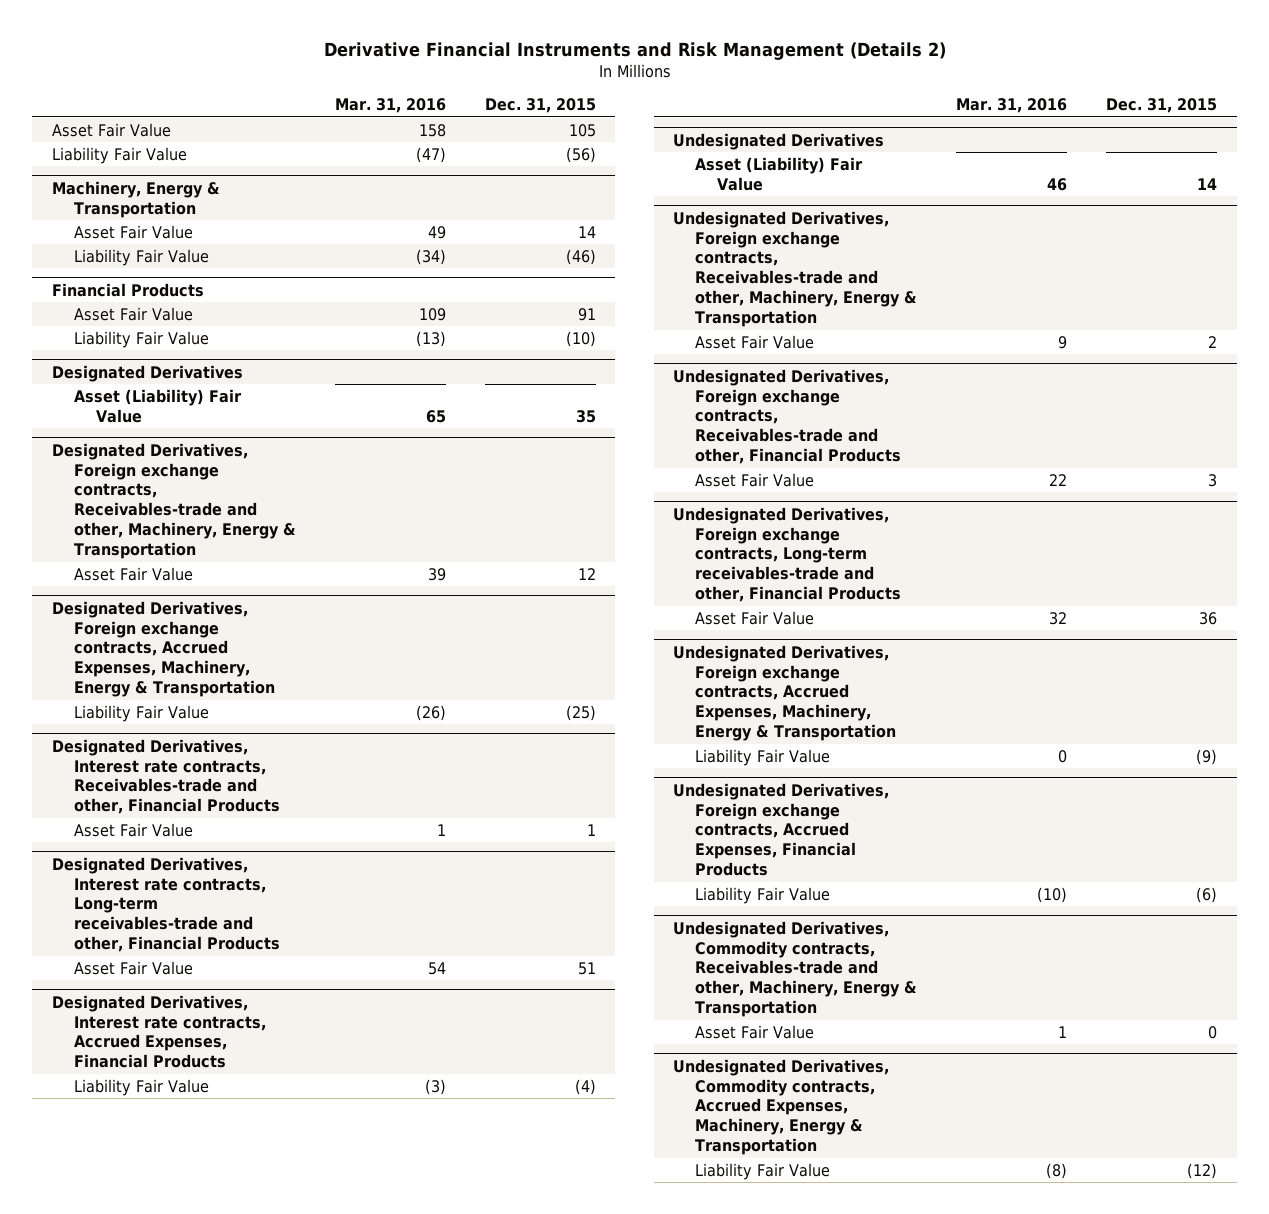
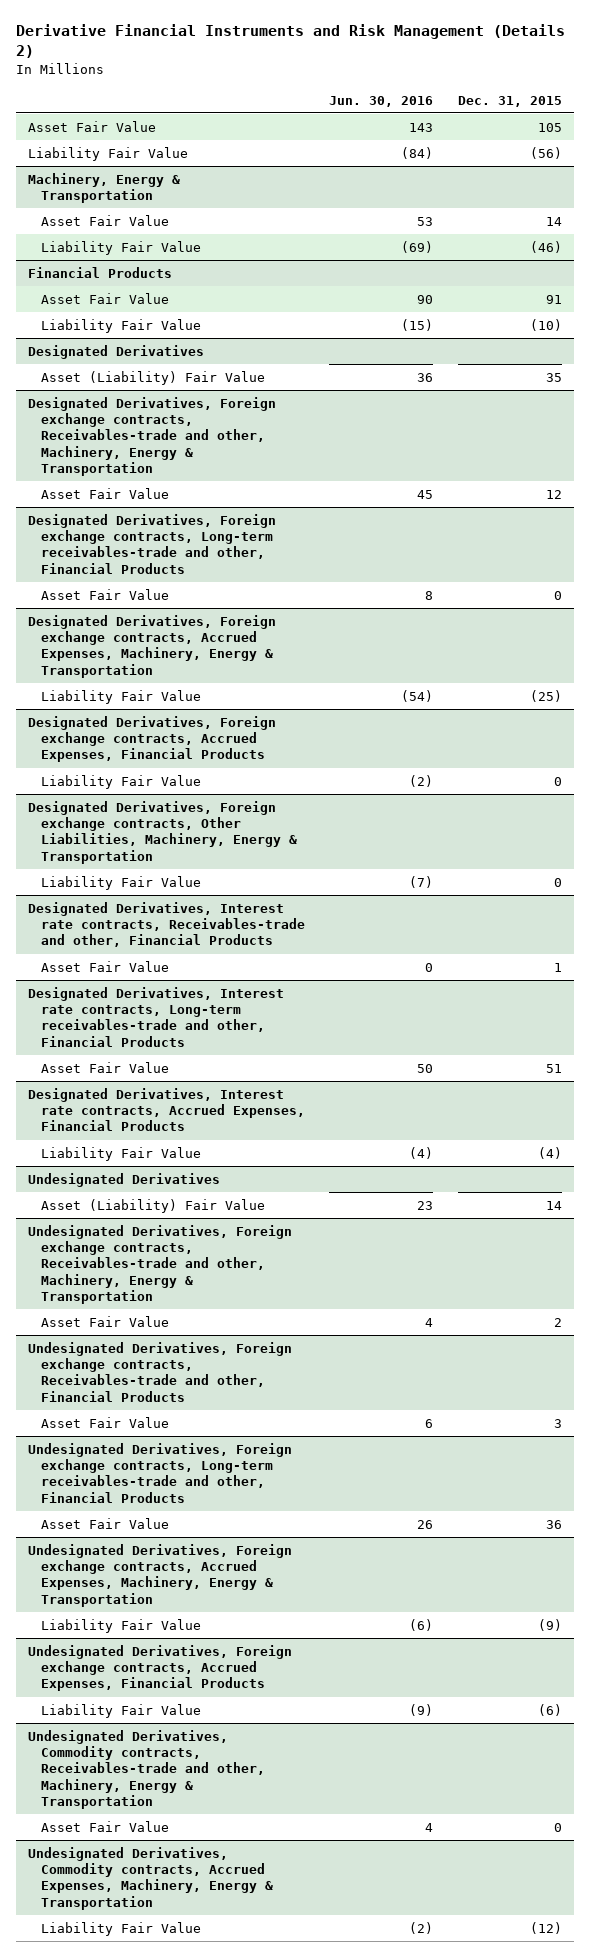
- | Mar. 31, 2016 | Dec. 31, 2015
+ | Jun. 30, 2016 | Dec. 31, 2015
+ Designated Derivatives, Foreign exchange contracts, Long-term receivables-trade and other, Financial Products
+ Asset Fair Value | 8 | 0
+ Designated Derivatives, Foreign exchange contracts, Accrued Expenses, Financial Products
+ Liability Fair Value | (2) | 0
+ Designated Derivatives, Foreign exchange contracts, Other Liabilities, Machinery, Energy & Transportation
+ Liability Fair Value | (7) | 0

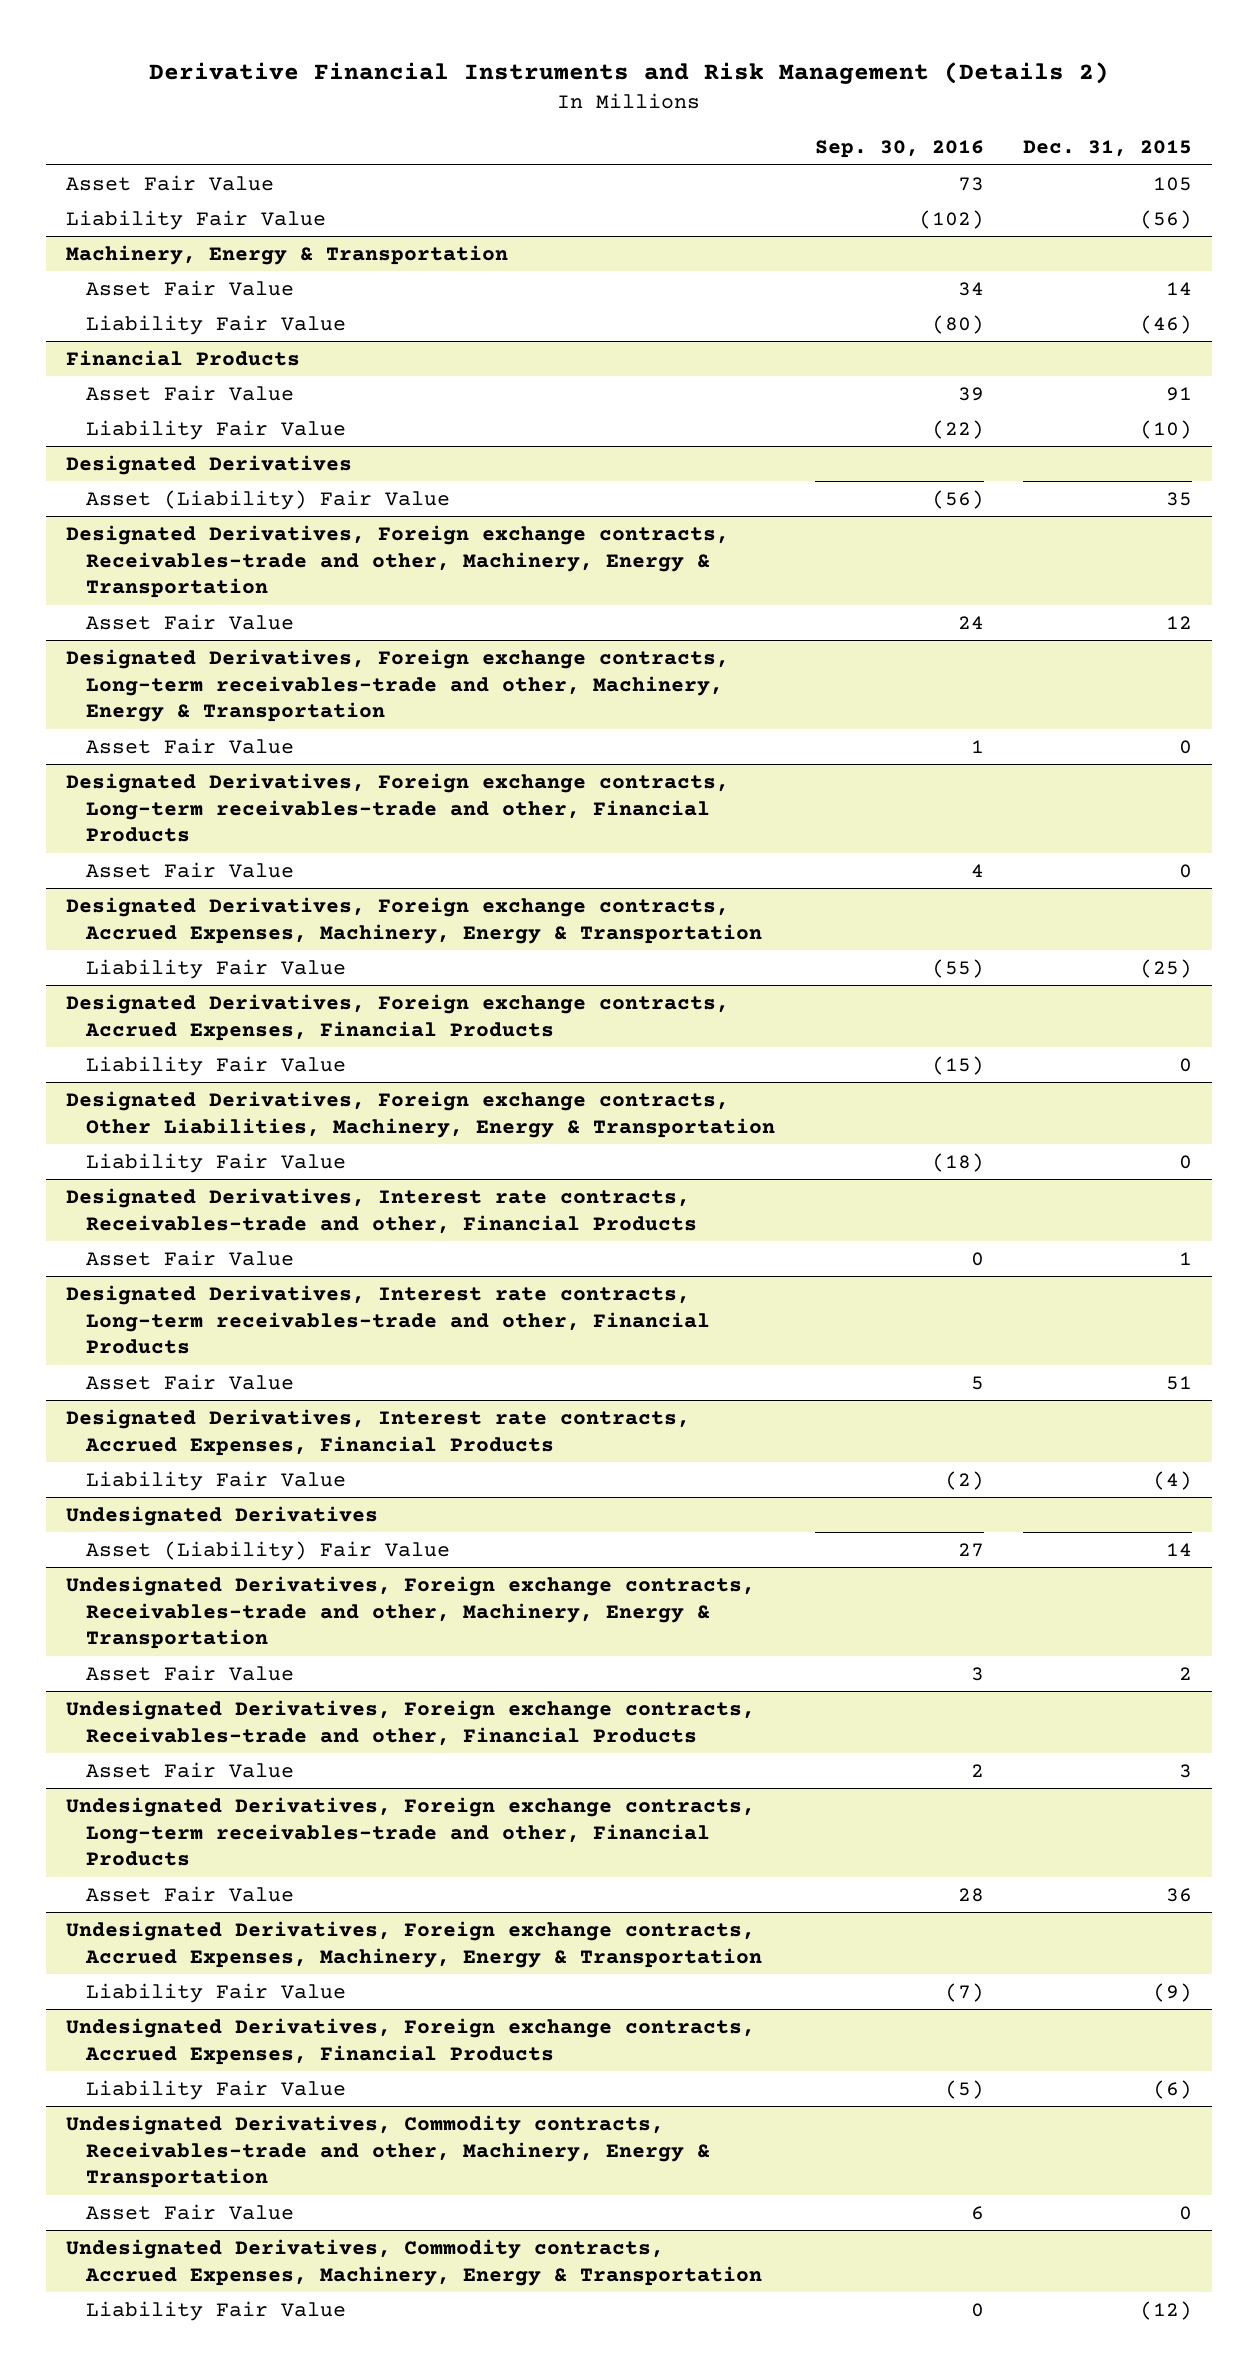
- | Jun. 30, 2016 | Dec. 31, 2015
+ | Sep. 30, 2016 | Dec. 31, 2015
+ Designated Derivatives, Foreign exchange contracts, Long-term receivables-trade and other, Machinery, Energy & Transportation
+ Asset Fair Value | 1 | 0

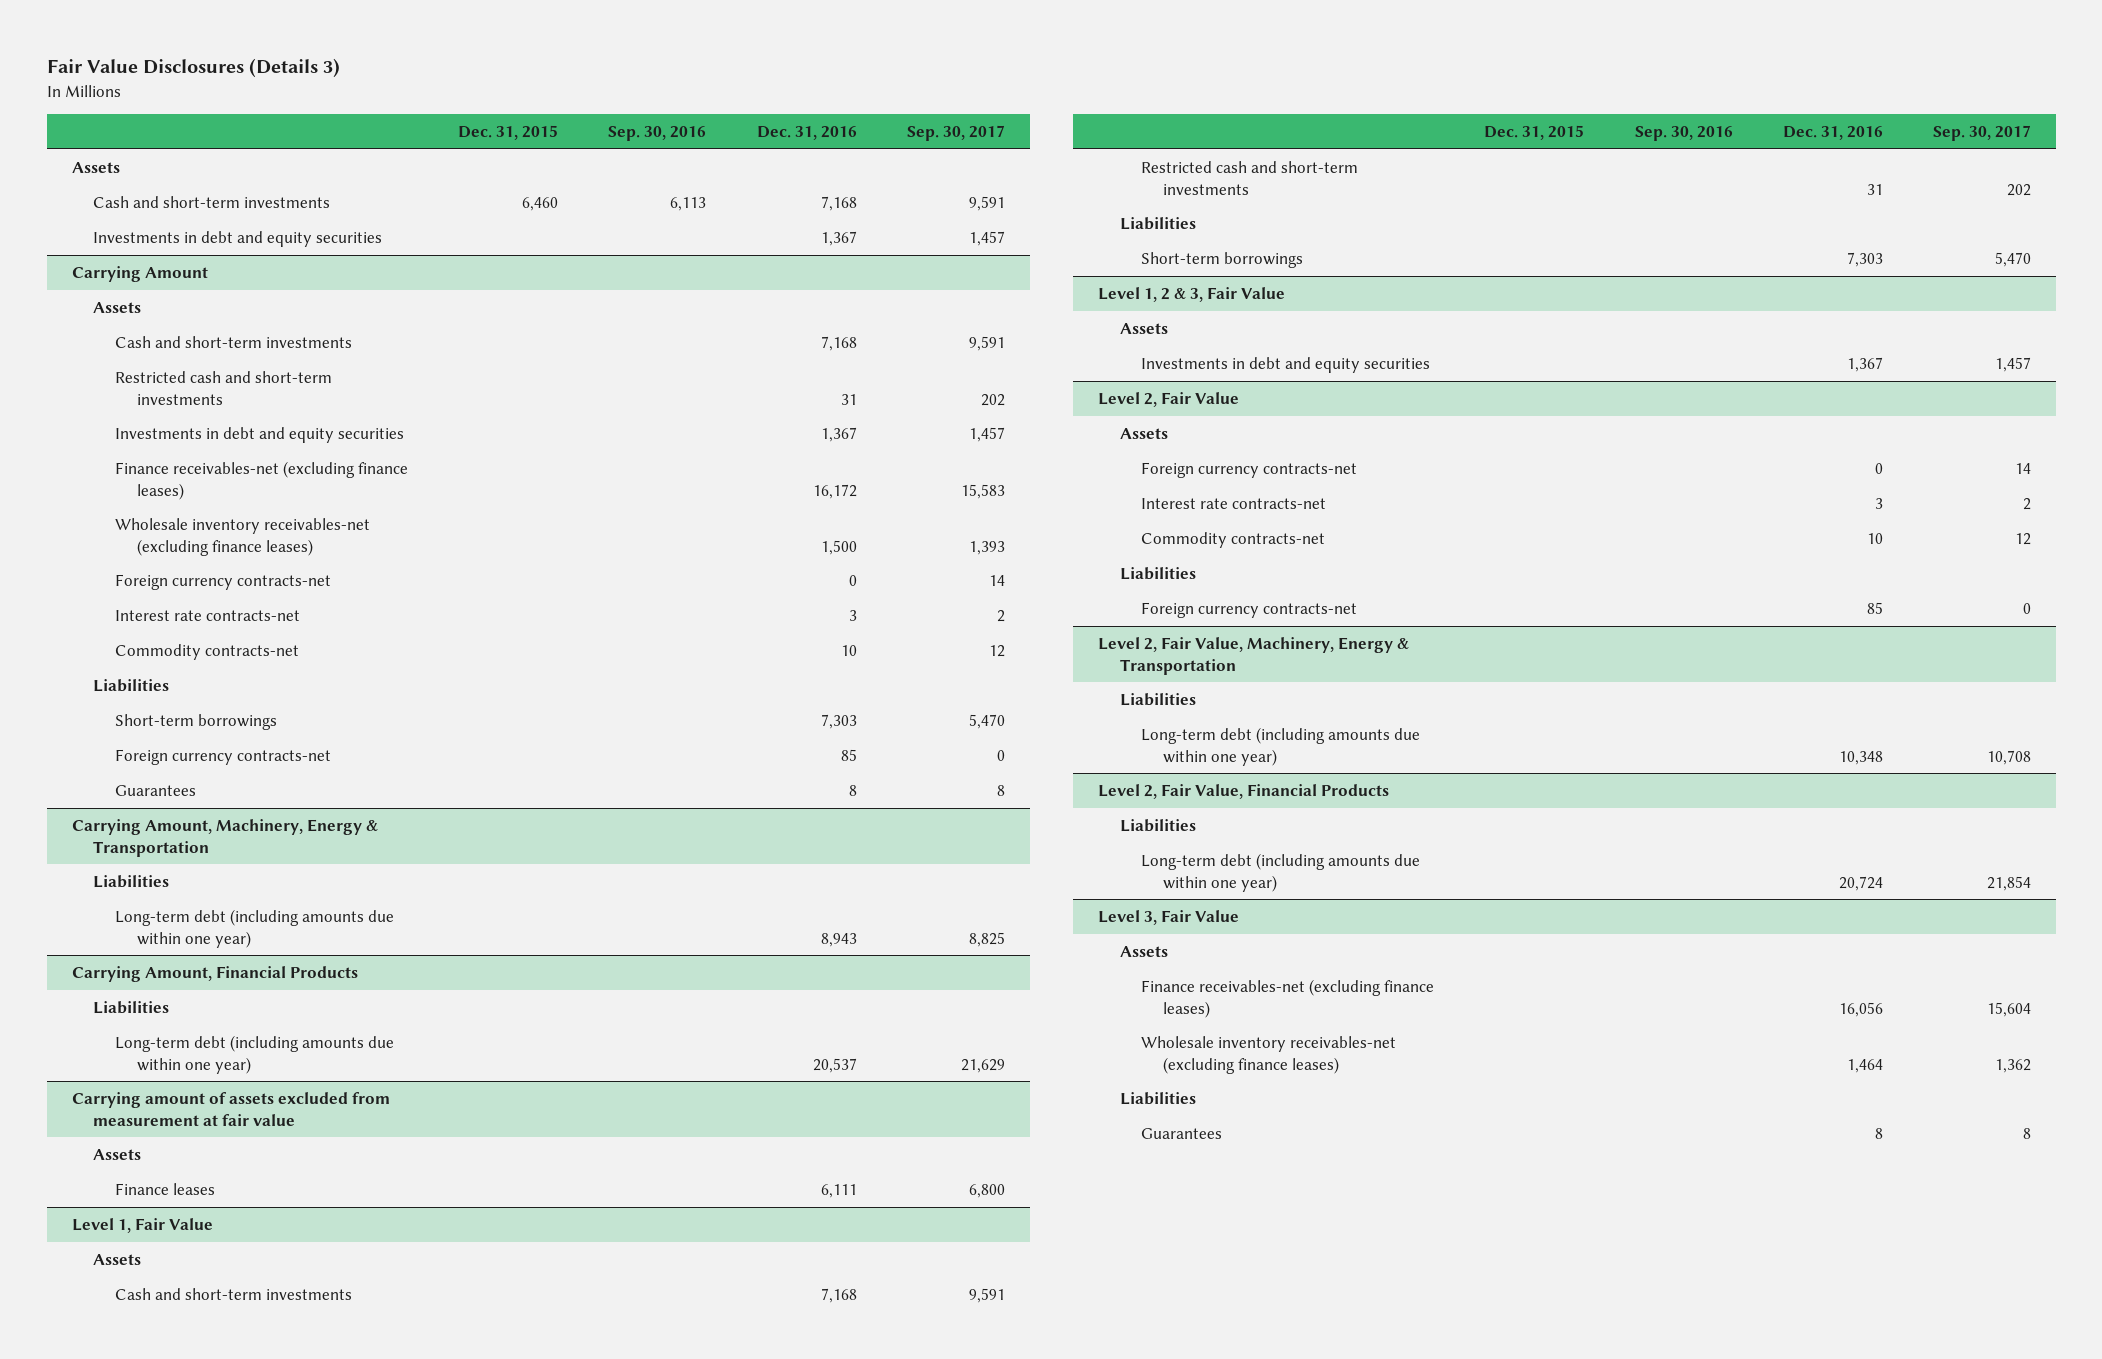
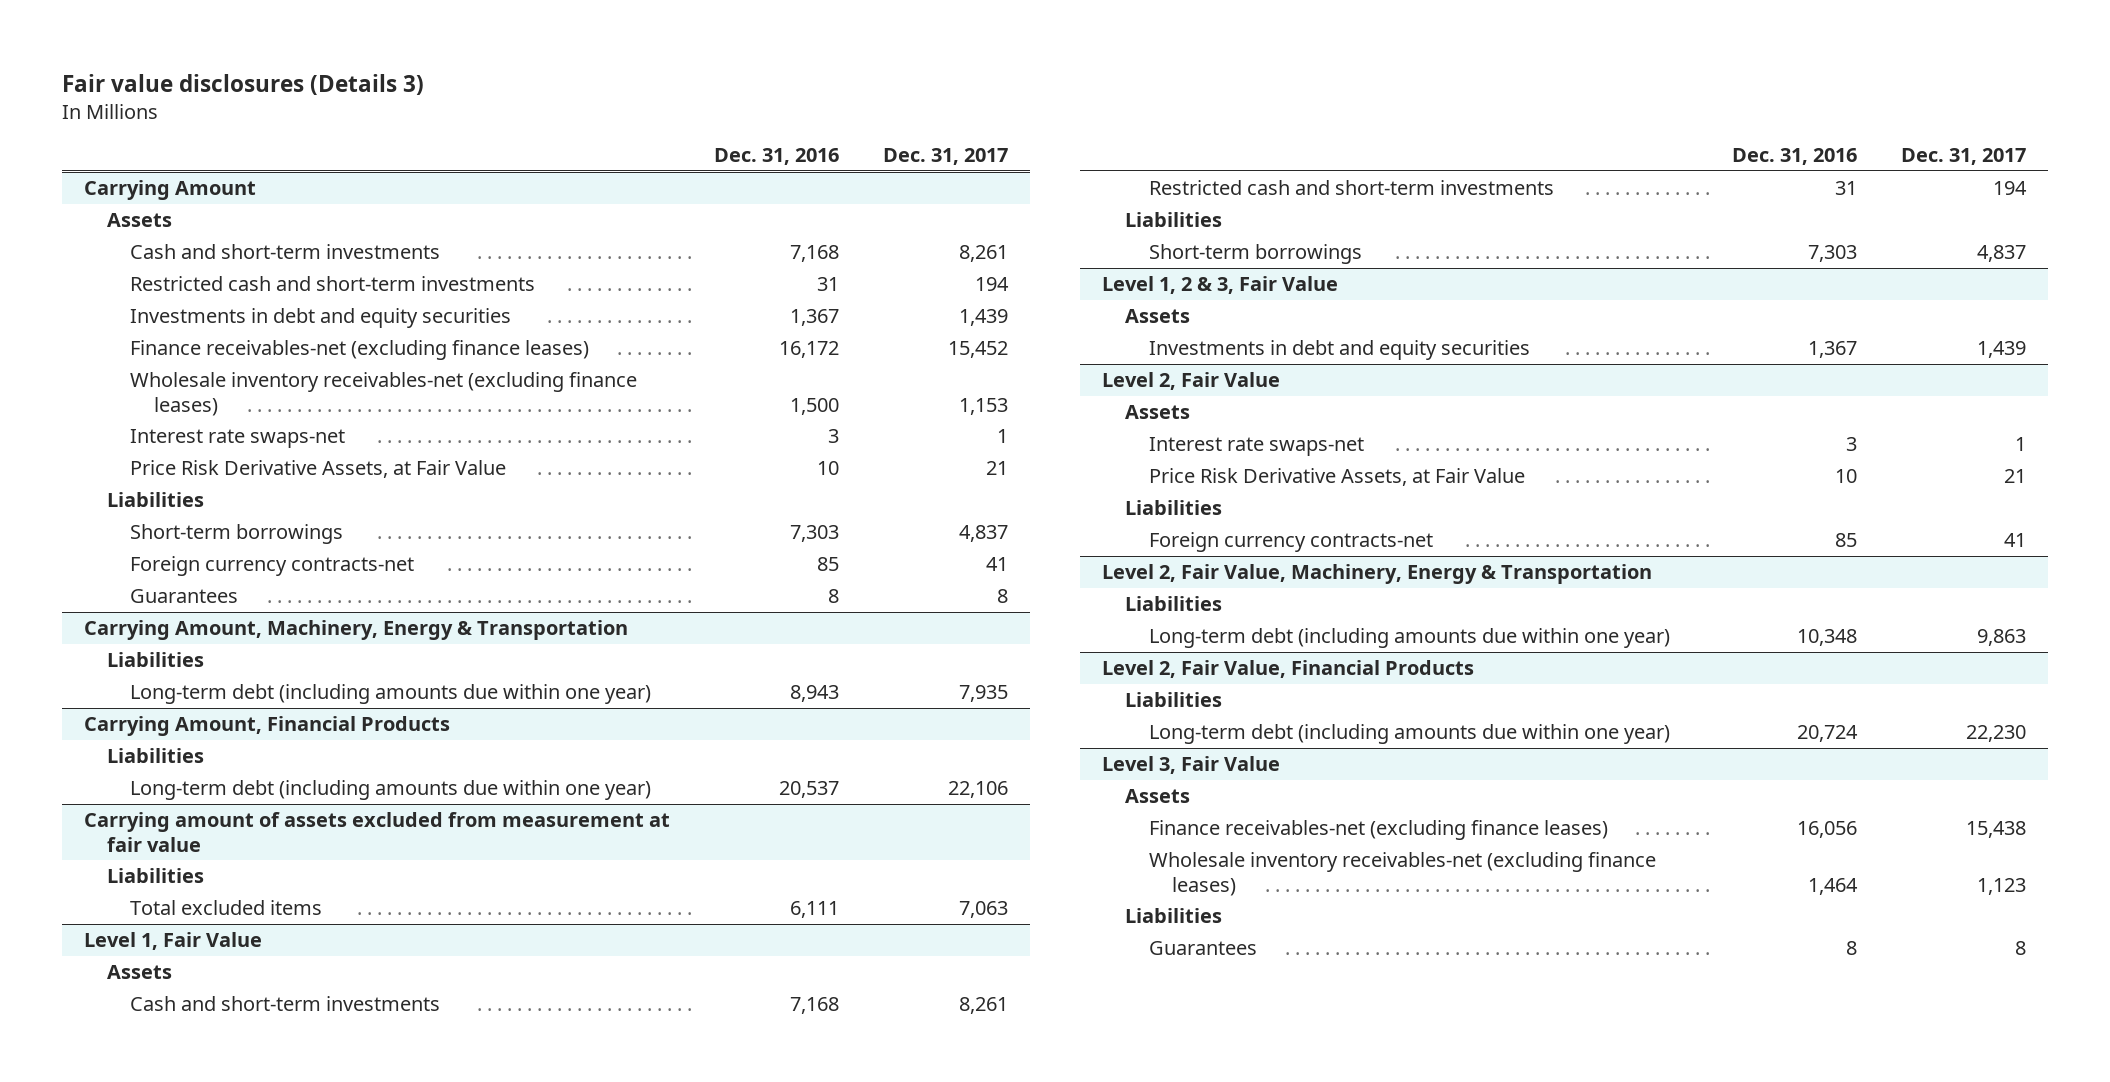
- Fair Value Disclosures (Details 3)
+ Fair value disclosures (Details 3)
- | Dec. 31, 2015 | Sep. 30, 2016 | Dec. 31, 2016 | Sep. 30, 2017
+ | Dec. 31, 2016 | Dec. 31, 2017
- Assets
- Cash and short-term investments | 6,460 | 6,113 | 7,168 | 9,591
- Investments in debt and equity securities | | | 1,367 | 1,457
@ Carrying Amount
- Foreign currency contracts-net | | | 0 | 14
- Interest rate contracts-net | | | 3 | 2
- Commodity contracts-net | | | 10 | 12
+ Interest rate swaps-net | 3 | 1
+ Price Risk Derivative Assets, at Fair Value | 10 | 21
@ Carrying amount of assets excluded from measurement at fair value
- Assets
- Finance leases | | | 6,111 | 6,800
+ Liabilities
+ Total excluded items | 6,111 | 7,063
@ Level 2, Fair Value
- Foreign currency contracts-net | | | 0 | 14
- Interest rate contracts-net | | | 3 | 2
- Commodity contracts-net | | | 10 | 12
+ Interest rate swaps-net | 3 | 1
+ Price Risk Derivative Assets, at Fair Value | 10 | 21

